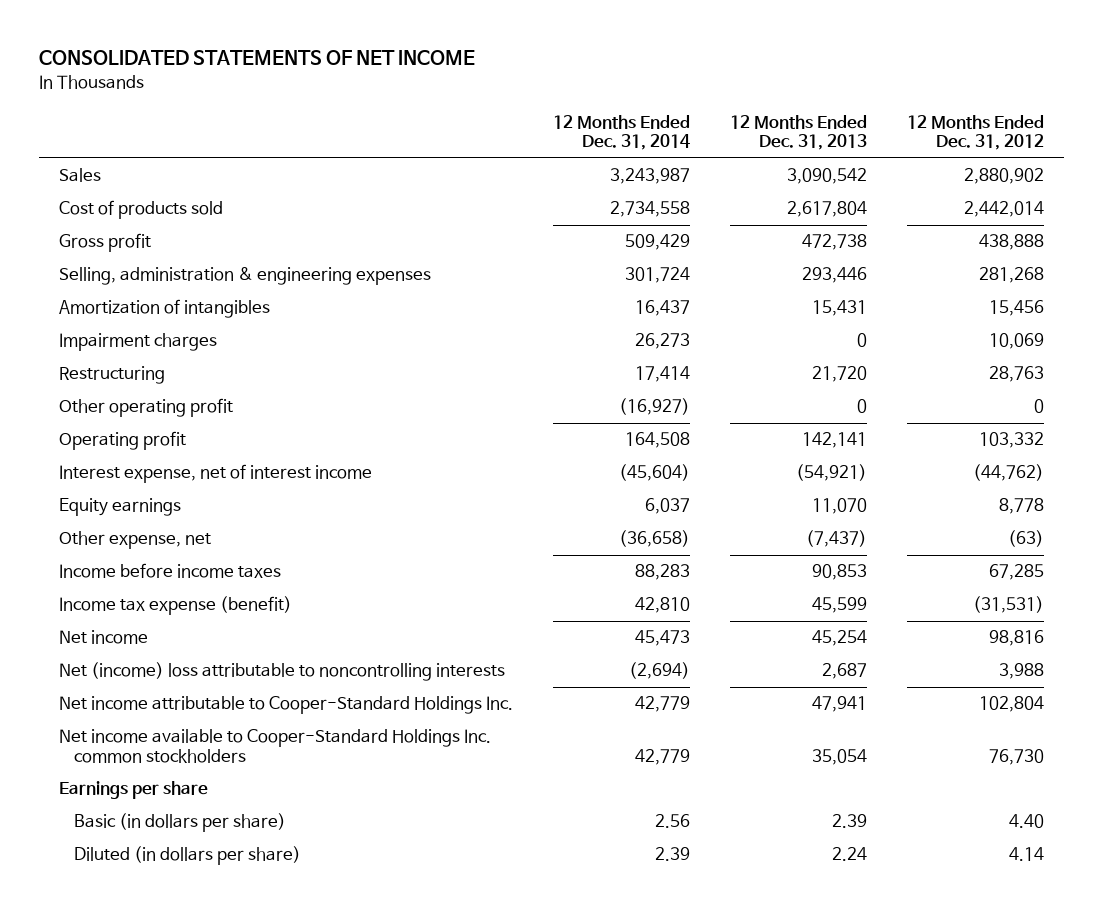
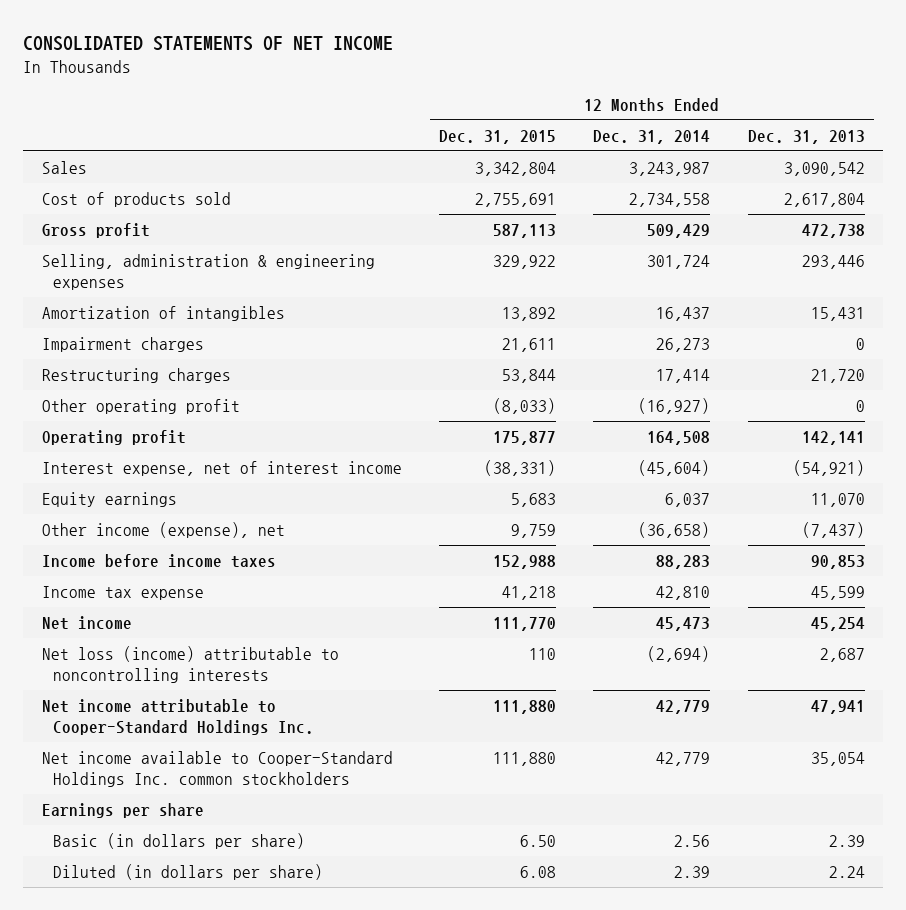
- | 12 Months Ended Dec. 31, 2014 | 12 Months Ended Dec. 31, 2013 | 12 Months Ended Dec. 31, 2012
+ | 12 Months Ended Dec. 31, 2015 | 12 Months Ended Dec. 31, 2014 | 12 Months Ended Dec. 31, 2013
- Restructuring | 17,414 | 21,720 | 28,763
+ Restructuring charges | 53,844 | 17,414 | 21,720
- Other expense, net | (36,658) | (7,437) | (63)
+ Other income (expense), net | 9,759 | (36,658) | (7,437)
- Income tax expense (benefit) | 42,810 | 45,599 | (31,531)
+ Income tax expense | 41,218 | 42,810 | 45,599
- Net (income) loss attributable to noncontrolling interests | (2,694) | 2,687 | 3,988
+ Net loss (income) attributable to noncontrolling interests | 110 | (2,694) | 2,687

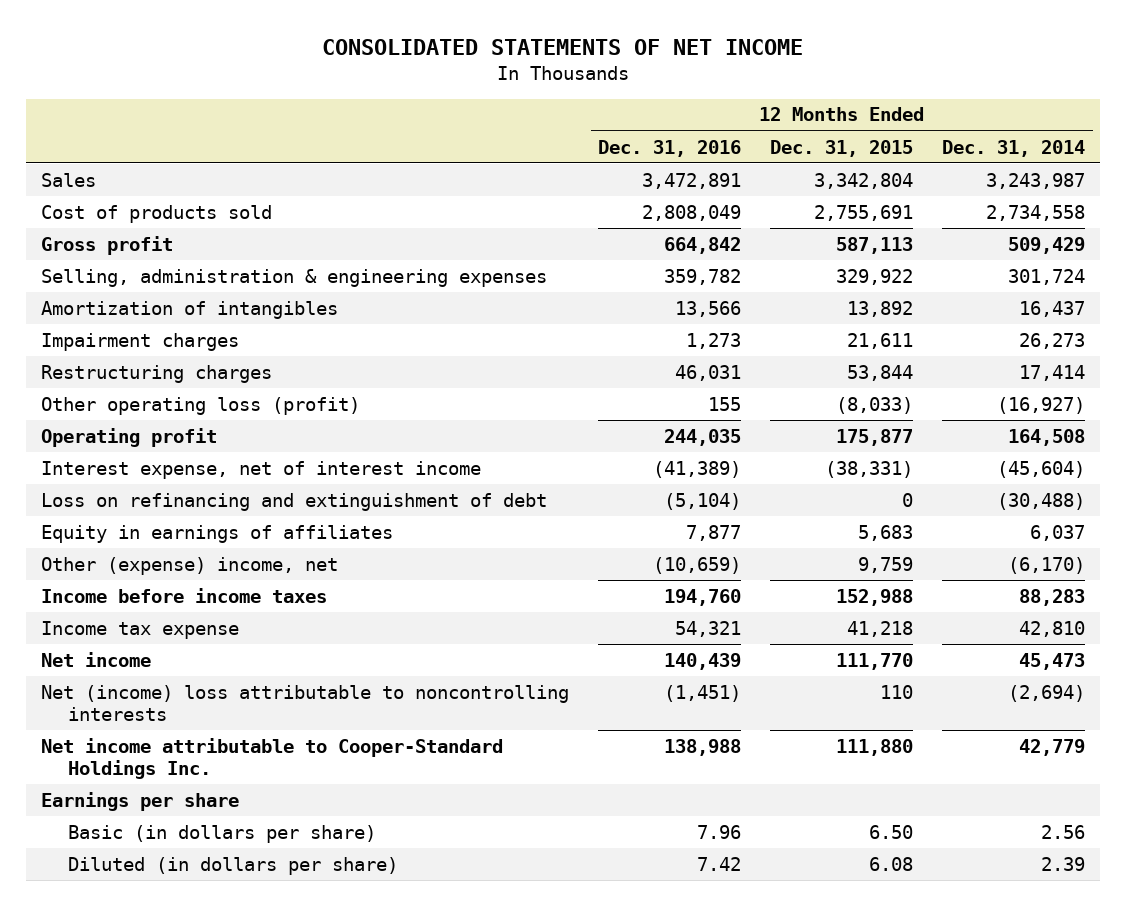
- | 12 Months Ended Dec. 31, 2015 | 12 Months Ended Dec. 31, 2014 | 12 Months Ended Dec. 31, 2013
+ | 12 Months Ended Dec. 31, 2016 | 12 Months Ended Dec. 31, 2015 | 12 Months Ended Dec. 31, 2014
- Other operating profit | (8,033) | (16,927) | 0
+ Other operating loss (profit) | 155 | (8,033) | (16,927)
- Equity earnings | 5,683 | 6,037 | 11,070
- Other income (expense), net | 9,759 | (36,658) | (7,437)
+ Loss on refinancing and extinguishment of debt | (5,104) | 0 | (30,488)
+ Equity in earnings of affiliates | 7,877 | 5,683 | 6,037
+ Other (expense) income, net | (10,659) | 9,759 | (6,170)
- Net loss (income) attributable to noncontrolling interests | 110 | (2,694) | 2,687
+ Net (income) loss attributable to noncontrolling interests | (1,451) | 110 | (2,694)
- Net income available to Cooper-Standard Holdings Inc. common stockholders | 111,880 | 42,779 | 35,054

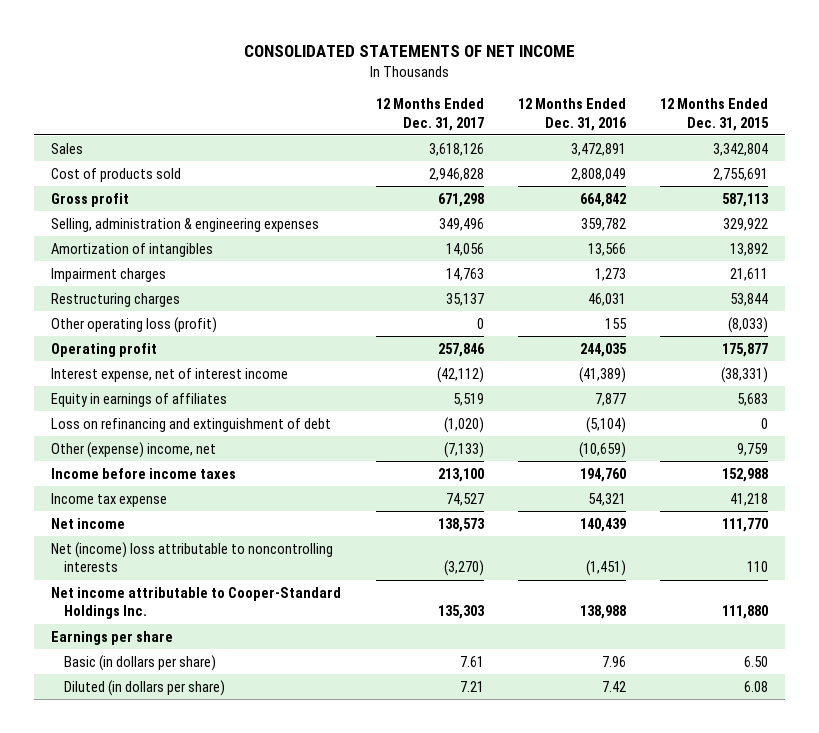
- | 12 Months Ended Dec. 31, 2016 | 12 Months Ended Dec. 31, 2015 | 12 Months Ended Dec. 31, 2014
+ | 12 Months Ended Dec. 31, 2017 | 12 Months Ended Dec. 31, 2016 | 12 Months Ended Dec. 31, 2015
moved down: Loss on refinancing and extinguishment of debt | (1,020) | (5,104) | 0

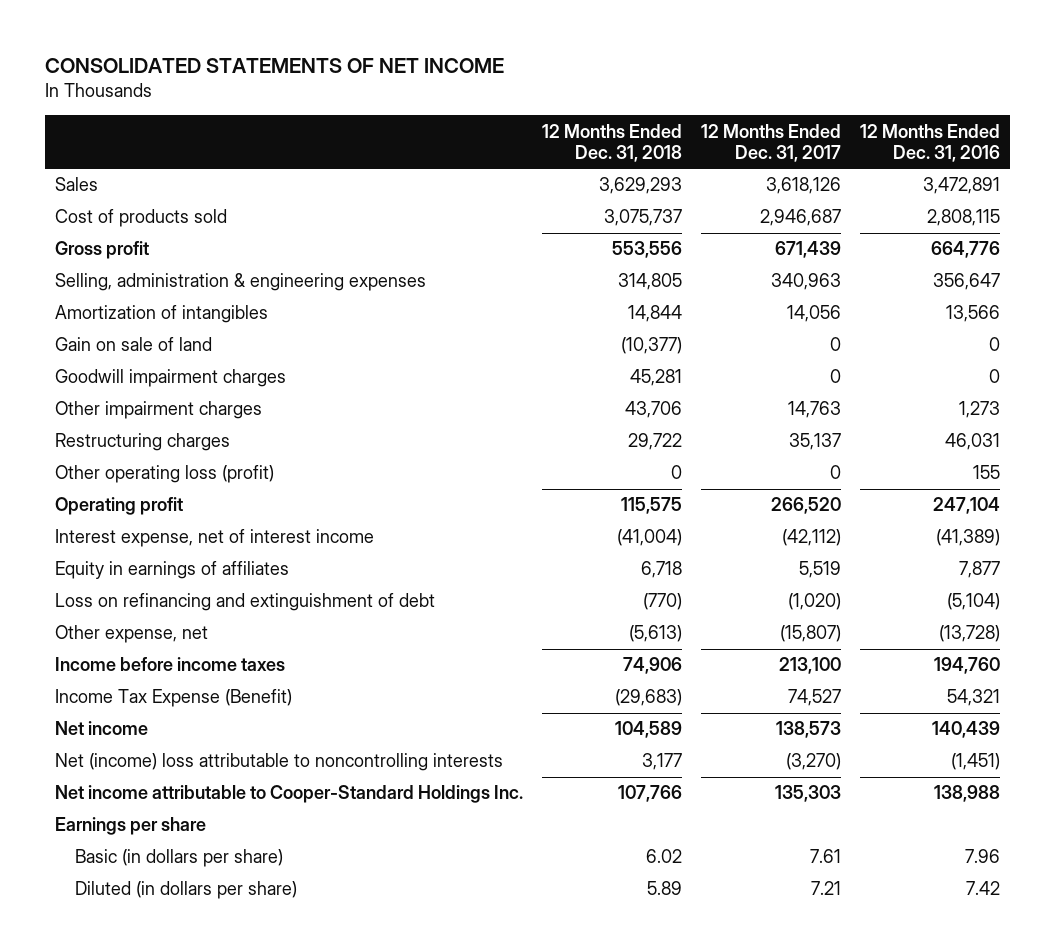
- | 12 Months Ended Dec. 31, 2017 | 12 Months Ended Dec. 31, 2016 | 12 Months Ended Dec. 31, 2015
+ | 12 Months Ended Dec. 31, 2018 | 12 Months Ended Dec. 31, 2017 | 12 Months Ended Dec. 31, 2016
- Cost of products sold | 2,946,828 | 2,808,049 | 2,755,691
- Gross profit | 671,298 | 664,842 | 587,113
- Selling, administration & engineering expenses | 349,496 | 359,782 | 329,922
+ Cost of products sold | 3,075,737 | 2,946,687 | 2,808,115
+ Gross profit | 553,556 | 671,439 | 664,776
+ Selling, administration & engineering expenses | 314,805 | 340,963 | 356,647
- Impairment charges | 14,763 | 1,273 | 21,611
+ Gain on sale of land | (10,377) | 0 | 0
+ Goodwill impairment charges | 45,281 | 0 | 0
+ Other impairment charges | 43,706 | 14,763 | 1,273
- Operating profit | 257,846 | 244,035 | 175,877
+ Operating profit | 115,575 | 266,520 | 247,104
- Other (expense) income, net | (7,133) | (10,659) | 9,759
+ Other expense, net | (5,613) | (15,807) | (13,728)
- Income tax expense | 74,527 | 54,321 | 41,218
+ Income Tax Expense (Benefit) | (29,683) | 74,527 | 54,321

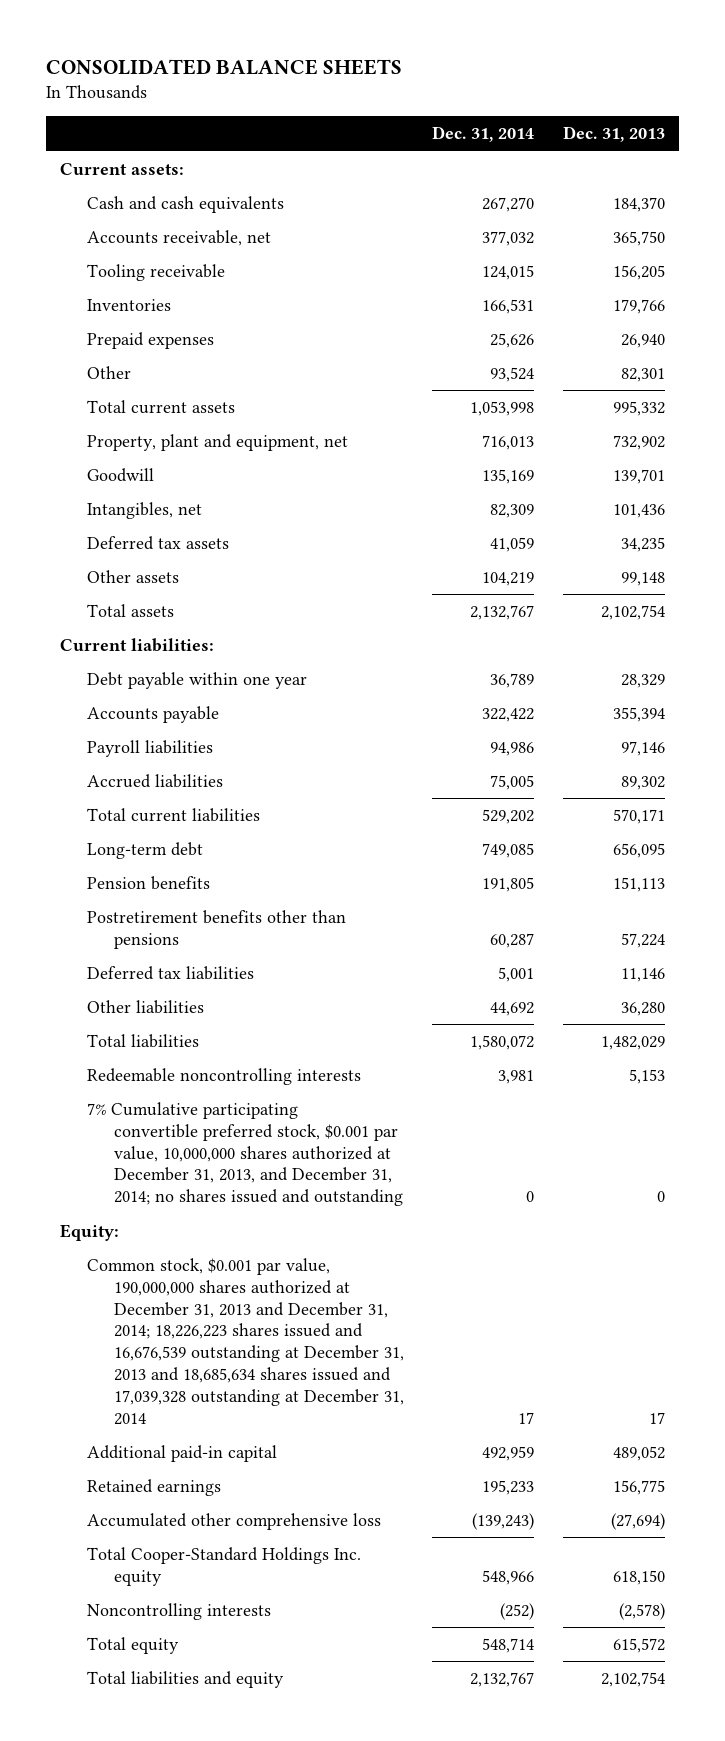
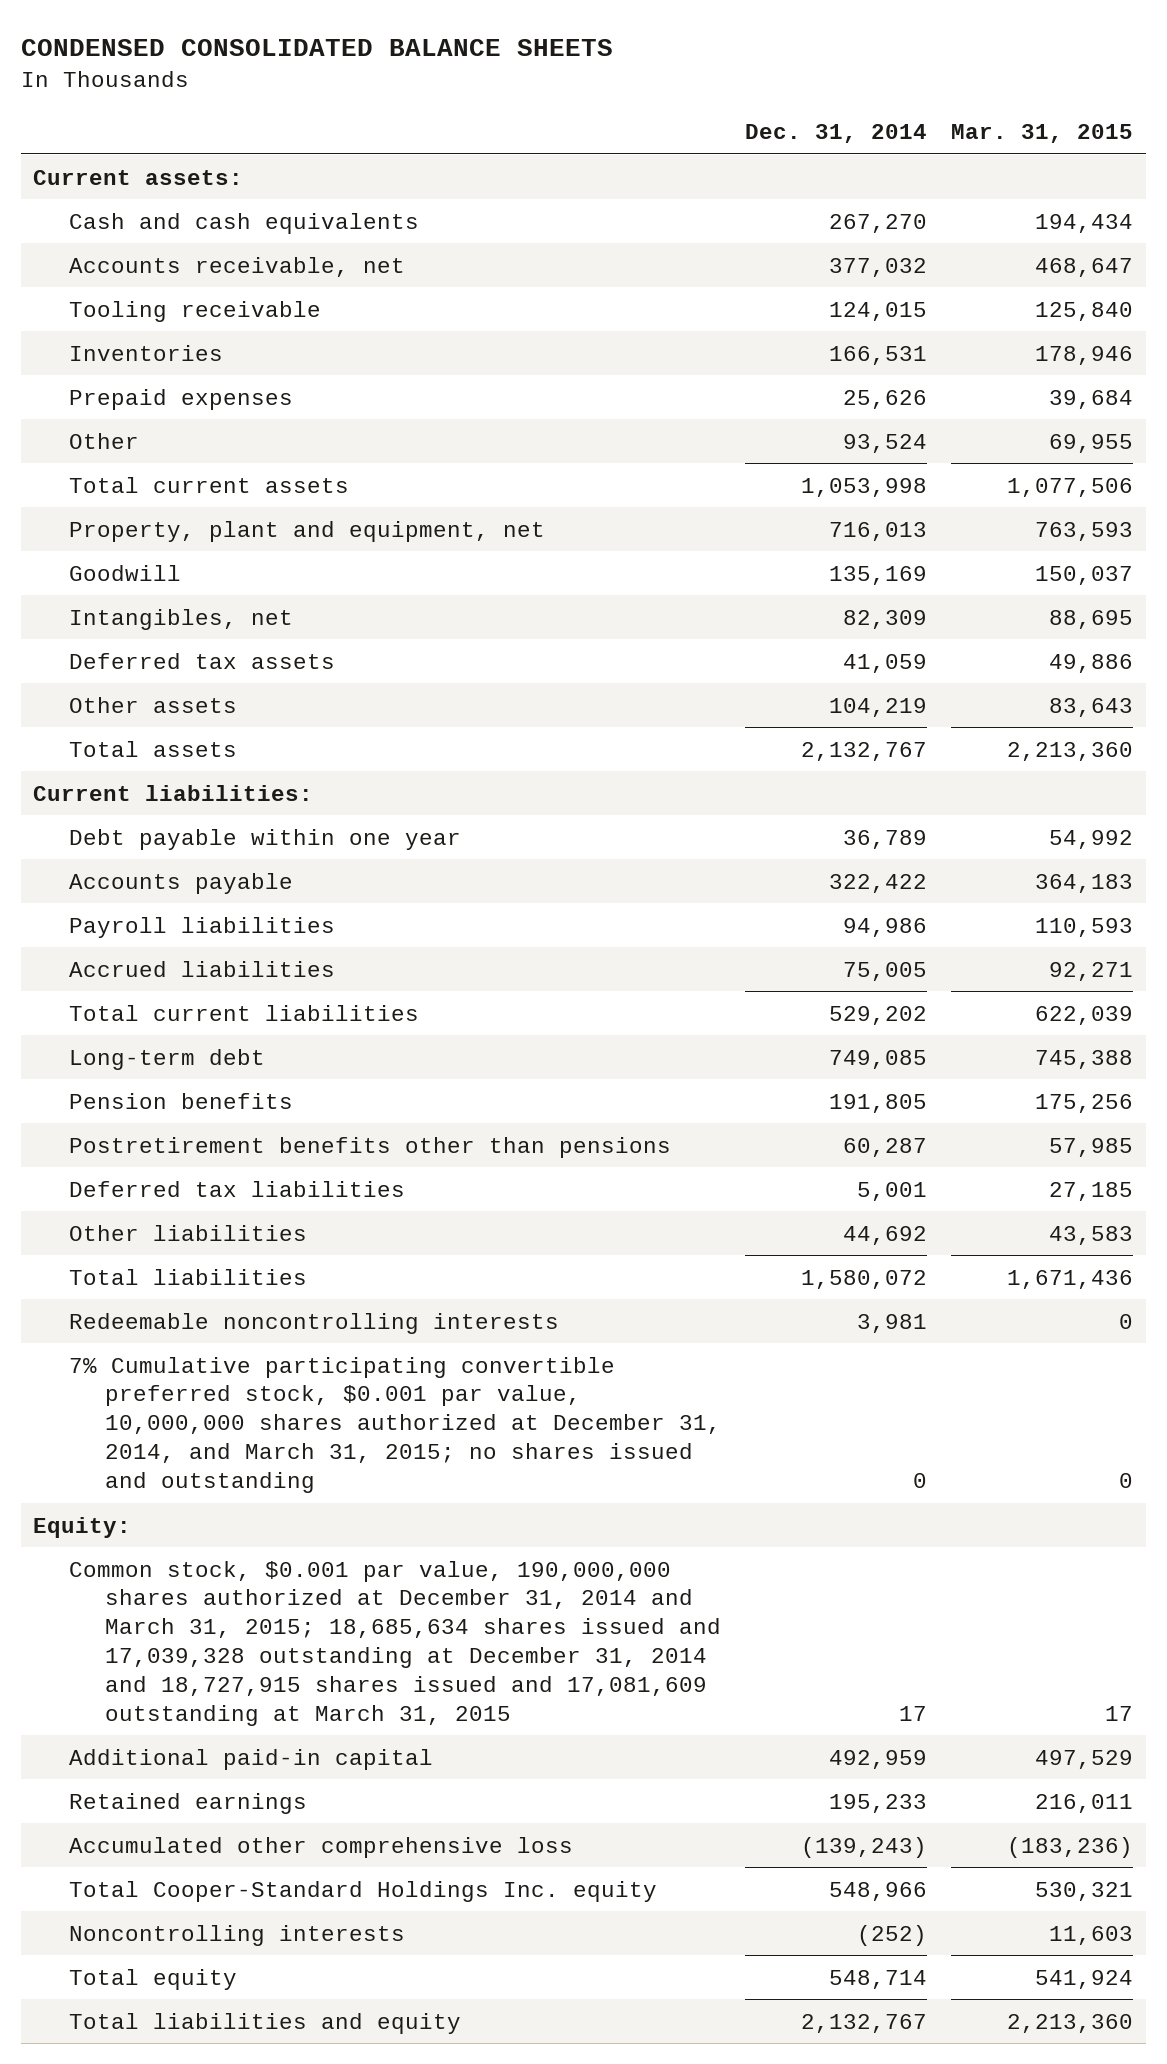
- CONSOLIDATED BALANCE SHEETS
+ CONDENSED CONSOLIDATED BALANCE SHEETS
- | Dec. 31, 2014 | Dec. 31, 2013
+ | Dec. 31, 2014 | Mar. 31, 2015
- 7% Cumulative participating convertible preferred stock, $0.001 par value, 10,000,000 shares authorized at December 31, 2013, and December 31, 2014; no shares issued and outstanding | 0 | 0
+ 7% Cumulative participating convertible preferred stock, $0.001 par value, 10,000,000 shares authorized at December 31, 2014, and March 31, 2015; no shares issued and outstanding | 0 | 0
- Common stock, $0.001 par value, 190,000,000 shares authorized at December 31, 2013 and December 31, 2014; 18,226,223 shares issued and 16,676,539 outstanding at December 31, 2013 and 18,685,634 shares issued and 17,039,328 outstanding at December 31, 2014 | 17 | 17
+ Common stock, $0.001 par value, 190,000,000 shares authorized at December 31, 2014 and March 31, 2015; 18,685,634 shares issued and 17,039,328 outstanding at December 31, 2014 and 18,727,915 shares issued and 17,081,609 outstanding at March 31, 2015 | 17 | 17

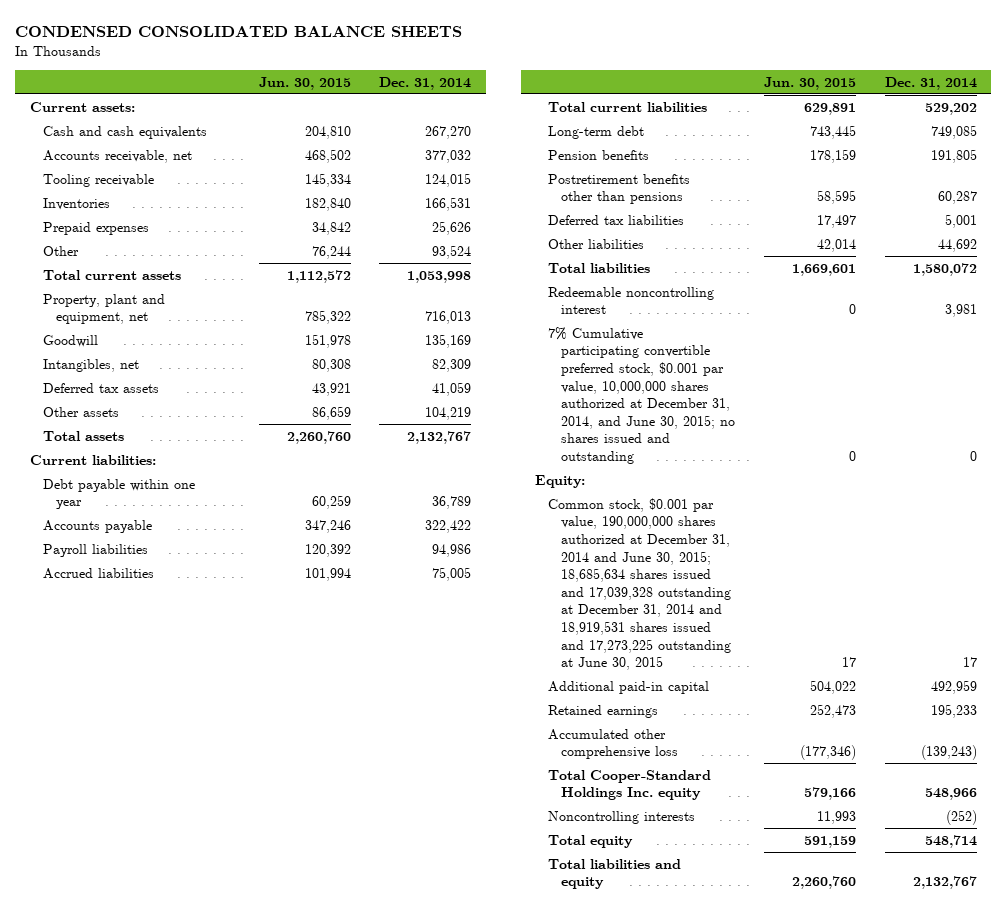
- | Dec. 31, 2014 | Mar. 31, 2015
+ | Jun. 30, 2015 | Dec. 31, 2014
- Redeemable noncontrolling interests | 3,981 | 0
- 7% Cumulative participating convertible preferred stock, $0.001 par value, 10,000,000 shares authorized at December 31, 2014, and March 31, 2015; no shares issued and outstanding | 0 | 0
+ Redeemable noncontrolling interest | 0 | 3,981
+ 7% Cumulative participating convertible preferred stock, $0.001 par value, 10,000,000 shares authorized at December 31, 2014, and June 30, 2015; no shares issued and outstanding | 0 | 0
- Common stock, $0.001 par value, 190,000,000 shares authorized at December 31, 2014 and March 31, 2015; 18,685,634 shares issued and 17,039,328 outstanding at December 31, 2014 and 18,727,915 shares issued and 17,081,609 outstanding at March 31, 2015 | 17 | 17
+ Common stock, $0.001 par value, 190,000,000 shares authorized at December 31, 2014 and June 30, 2015; 18,685,634 shares issued and 17,039,328 outstanding at December 31, 2014 and 18,919,531 shares issued and 17,273,225 outstanding at June 30, 2015 | 17 | 17

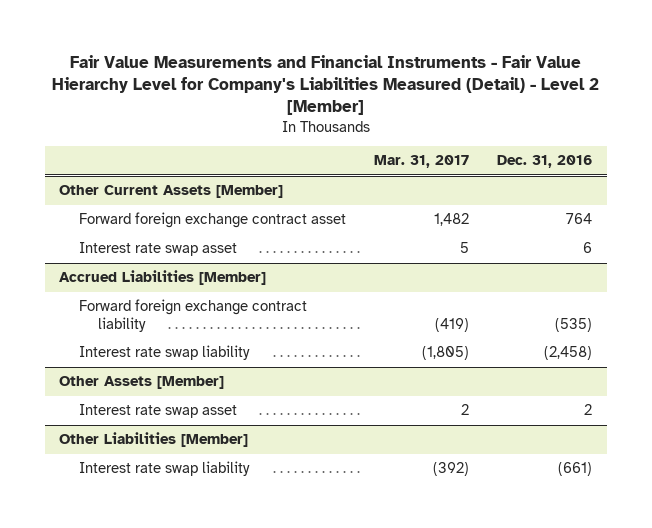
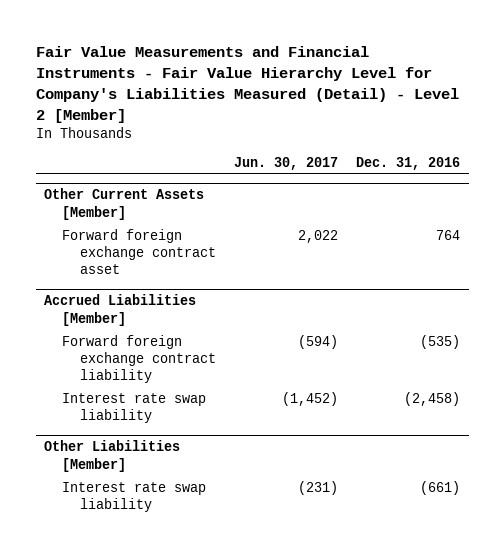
- | Mar. 31, 2017 | Dec. 31, 2016
+ | Jun. 30, 2017 | Dec. 31, 2016
@ Other Current Assets [Member]
- Interest rate swap asset | 5 | 6
- Other Assets [Member]
- Interest rate swap asset | 2 | 2

